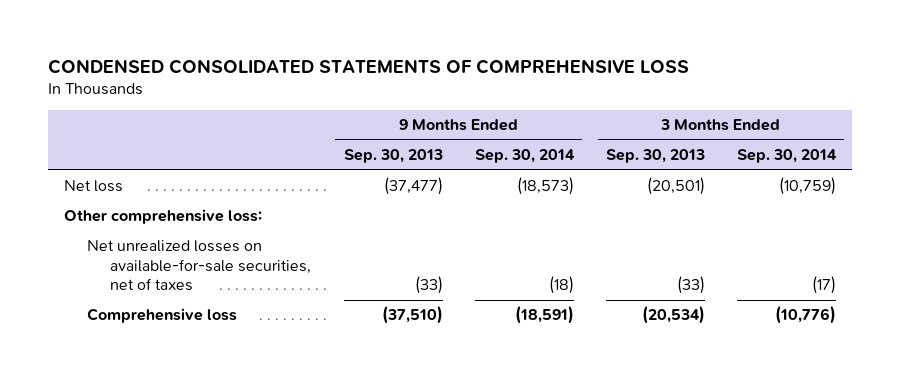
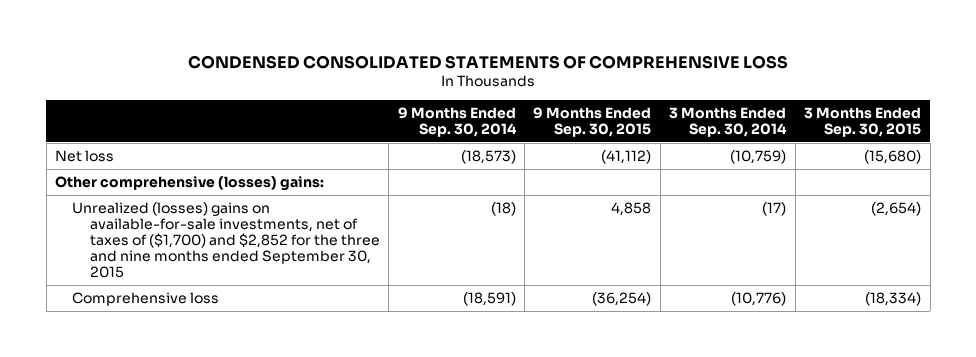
- | 9 Months Ended Sep. 30, 2013 | 9 Months Ended Sep. 30, 2014 | 3 Months Ended Sep. 30, 2013 | 3 Months Ended Sep. 30, 2014
+ | 9 Months Ended Sep. 30, 2014 | 9 Months Ended Sep. 30, 2015 | 3 Months Ended Sep. 30, 2014 | 3 Months Ended Sep. 30, 2015
- Other comprehensive loss:
- Net unrealized losses on available-for-sale securities, net of taxes | (33) | (18) | (33) | (17)
+ Other comprehensive (losses) gains:
+ Unrealized (losses) gains on available-for-sale investments, net of taxes of ($1,700) and $2,852 for the three and nine months ended September 30, 2015 | (18) | 4,858 | (17) | (2,654)

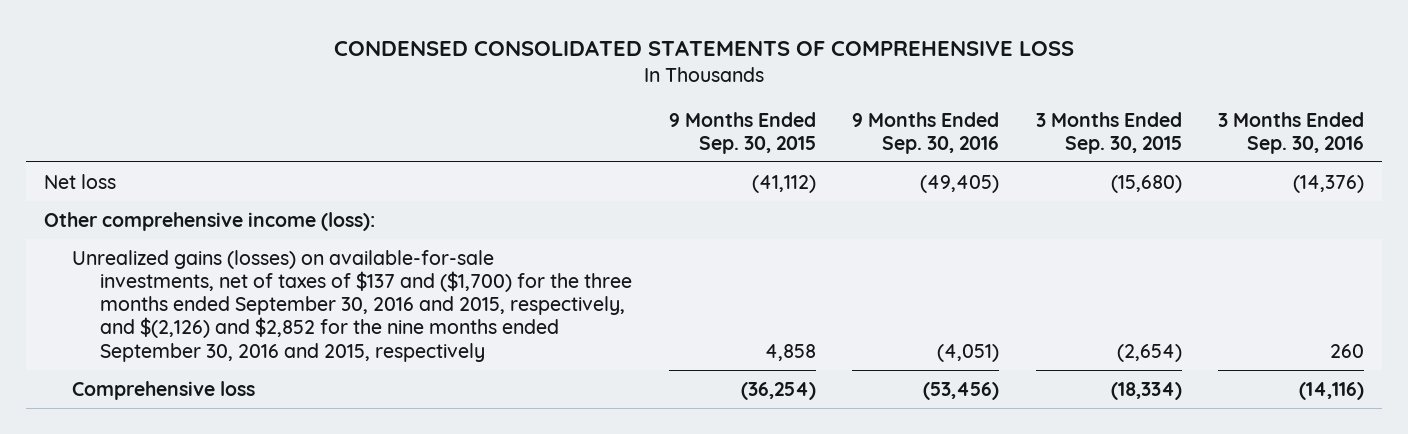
- | 9 Months Ended Sep. 30, 2014 | 9 Months Ended Sep. 30, 2015 | 3 Months Ended Sep. 30, 2014 | 3 Months Ended Sep. 30, 2015
+ | 9 Months Ended Sep. 30, 2015 | 9 Months Ended Sep. 30, 2016 | 3 Months Ended Sep. 30, 2015 | 3 Months Ended Sep. 30, 2016
- Other comprehensive (losses) gains:
- Unrealized (losses) gains on available-for-sale investments, net of taxes of ($1,700) and $2,852 for the three and nine months ended September 30, 2015 | (18) | 4,858 | (17) | (2,654)
+ Other comprehensive income (loss):
+ Unrealized gains (losses) on available-for-sale investments, net of taxes of $137 and ($1,700) for the three months ended September 30, 2016 and 2015, respectively, and $(2,126) and $2,852 for the nine months ended September 30, 2016 and 2015, respectively | 4,858 | (4,051) | (2,654) | 260

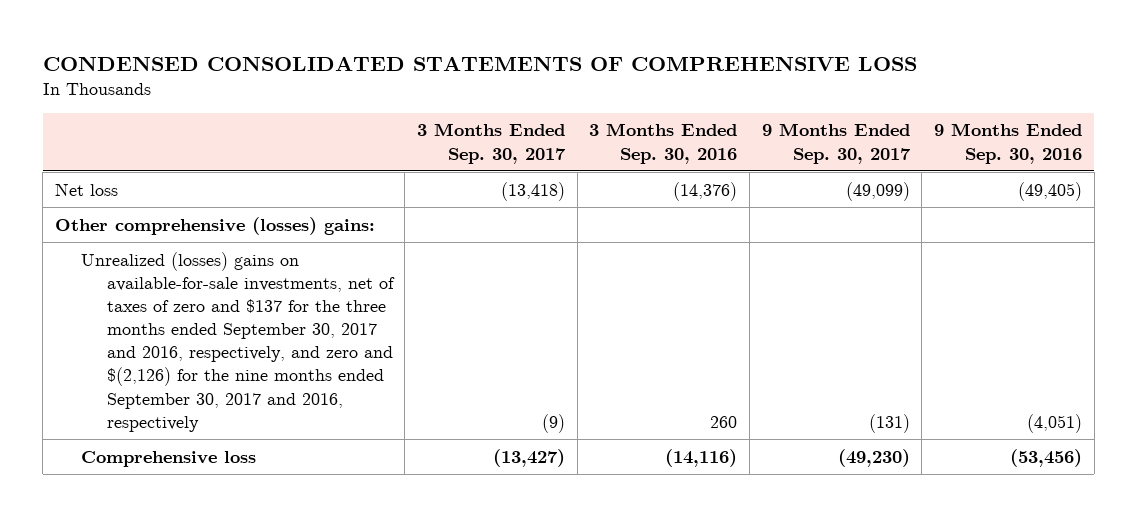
- | 9 Months Ended Sep. 30, 2015 | 9 Months Ended Sep. 30, 2016 | 3 Months Ended Sep. 30, 2015 | 3 Months Ended Sep. 30, 2016
+ | 3 Months Ended Sep. 30, 2017 | 3 Months Ended Sep. 30, 2016 | 9 Months Ended Sep. 30, 2017 | 9 Months Ended Sep. 30, 2016
- Other comprehensive income (loss):
- Unrealized gains (losses) on available-for-sale investments, net of taxes of $137 and ($1,700) for the three months ended September 30, 2016 and 2015, respectively, and $(2,126) and $2,852 for the nine months ended September 30, 2016 and 2015, respectively | 4,858 | (4,051) | (2,654) | 260
+ Other comprehensive (losses) gains:
+ Unrealized (losses) gains on available-for-sale investments, net of taxes of zero and $137 for the three months ended September 30, 2017 and 2016, respectively, and zero and $(2,126) for the nine months ended September 30, 2017 and 2016, respectively | (9) | 260 | (131) | (4,051)

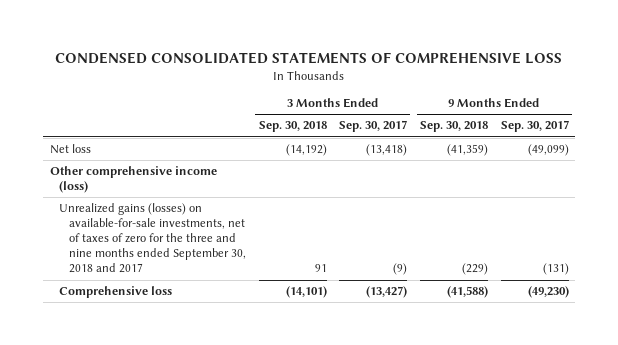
- | 3 Months Ended Sep. 30, 2017 | 3 Months Ended Sep. 30, 2016 | 9 Months Ended Sep. 30, 2017 | 9 Months Ended Sep. 30, 2016
+ | 3 Months Ended Sep. 30, 2018 | 3 Months Ended Sep. 30, 2017 | 9 Months Ended Sep. 30, 2018 | 9 Months Ended Sep. 30, 2017
- Other comprehensive (losses) gains:
- Unrealized (losses) gains on available-for-sale investments, net of taxes of zero and $137 for the three months ended September 30, 2017 and 2016, respectively, and zero and $(2,126) for the nine months ended September 30, 2017 and 2016, respectively | (9) | 260 | (131) | (4,051)
+ Other comprehensive income (loss)
+ Unrealized gains (losses) on available-for-sale investments, net of taxes of zero for the three and nine months ended September 30, 2018 and 2017 | 91 | (9) | (229) | (131)

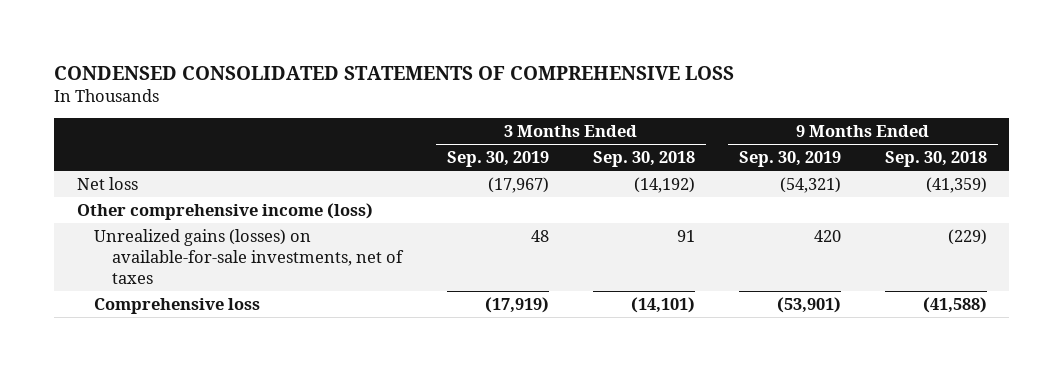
- | 3 Months Ended Sep. 30, 2018 | 3 Months Ended Sep. 30, 2017 | 9 Months Ended Sep. 30, 2018 | 9 Months Ended Sep. 30, 2017
+ | 3 Months Ended Sep. 30, 2019 | 3 Months Ended Sep. 30, 2018 | 9 Months Ended Sep. 30, 2019 | 9 Months Ended Sep. 30, 2018
- Unrealized gains (losses) on available-for-sale investments, net of taxes of zero for the three and nine months ended September 30, 2018 and 2017 | 91 | (9) | (229) | (131)
+ Unrealized gains (losses) on available-for-sale investments, net of taxes | 48 | 91 | 420 | (229)

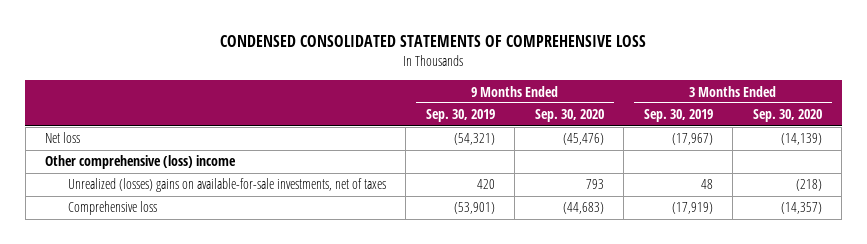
- | 3 Months Ended Sep. 30, 2019 | 3 Months Ended Sep. 30, 2018 | 9 Months Ended Sep. 30, 2019 | 9 Months Ended Sep. 30, 2018
+ | 9 Months Ended Sep. 30, 2019 | 9 Months Ended Sep. 30, 2020 | 3 Months Ended Sep. 30, 2019 | 3 Months Ended Sep. 30, 2020
- Other comprehensive income (loss)
- Unrealized gains (losses) on available-for-sale investments, net of taxes | 48 | 91 | 420 | (229)
+ Other comprehensive (loss) income
+ Unrealized (losses) gains on available-for-sale investments, net of taxes | 420 | 793 | 48 | (218)

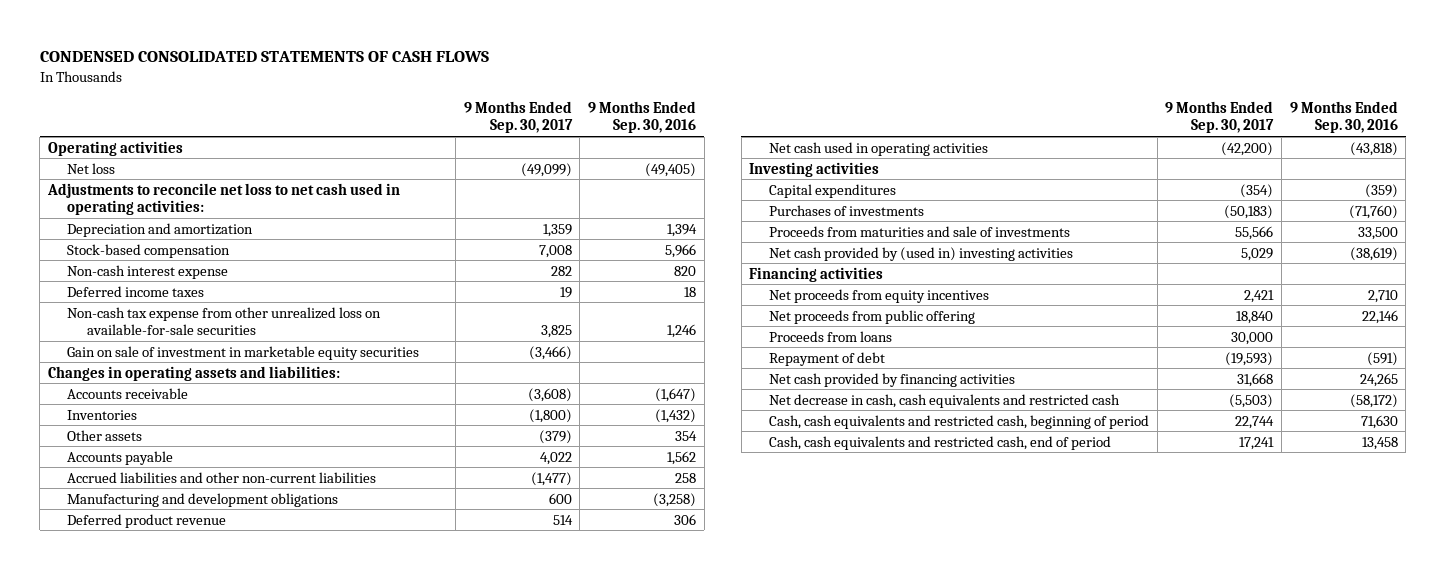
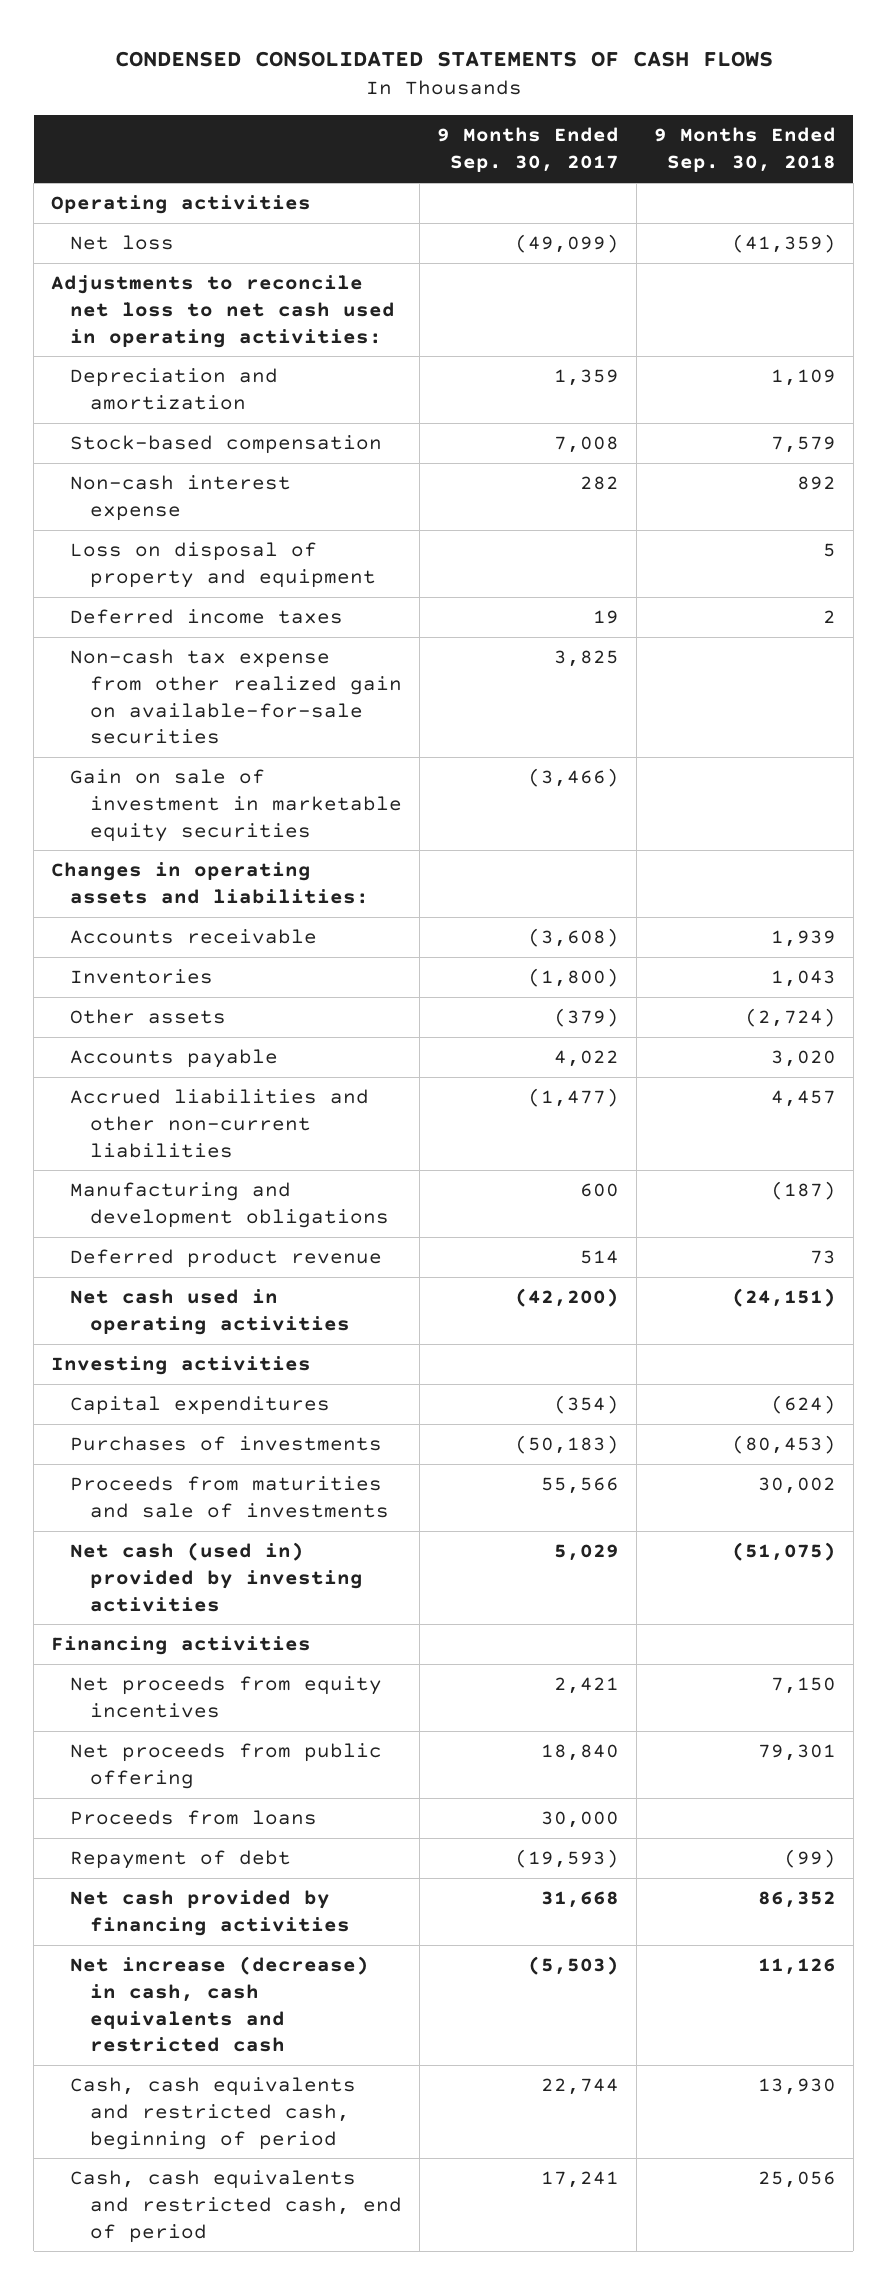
- | 9 Months Ended Sep. 30, 2017 | 9 Months Ended Sep. 30, 2016
+ | 9 Months Ended Sep. 30, 2017 | 9 Months Ended Sep. 30, 2018
+ Loss on disposal of property and equipment | | 5
- Non-cash tax expense from other unrealized loss on available-for-sale securities | 3,825 | 1,246
+ Non-cash tax expense from other realized gain on available-for-sale securities | 3,825 |
- Net cash provided by (used in) investing activities | 5,029 | (38,619)
+ Net cash (used in) provided by investing activities | 5,029 | (51,075)
- Net decrease in cash, cash equivalents and restricted cash | (5,503) | (58,172)
+ Net increase (decrease) in cash, cash equivalents and restricted cash | (5,503) | 11,126

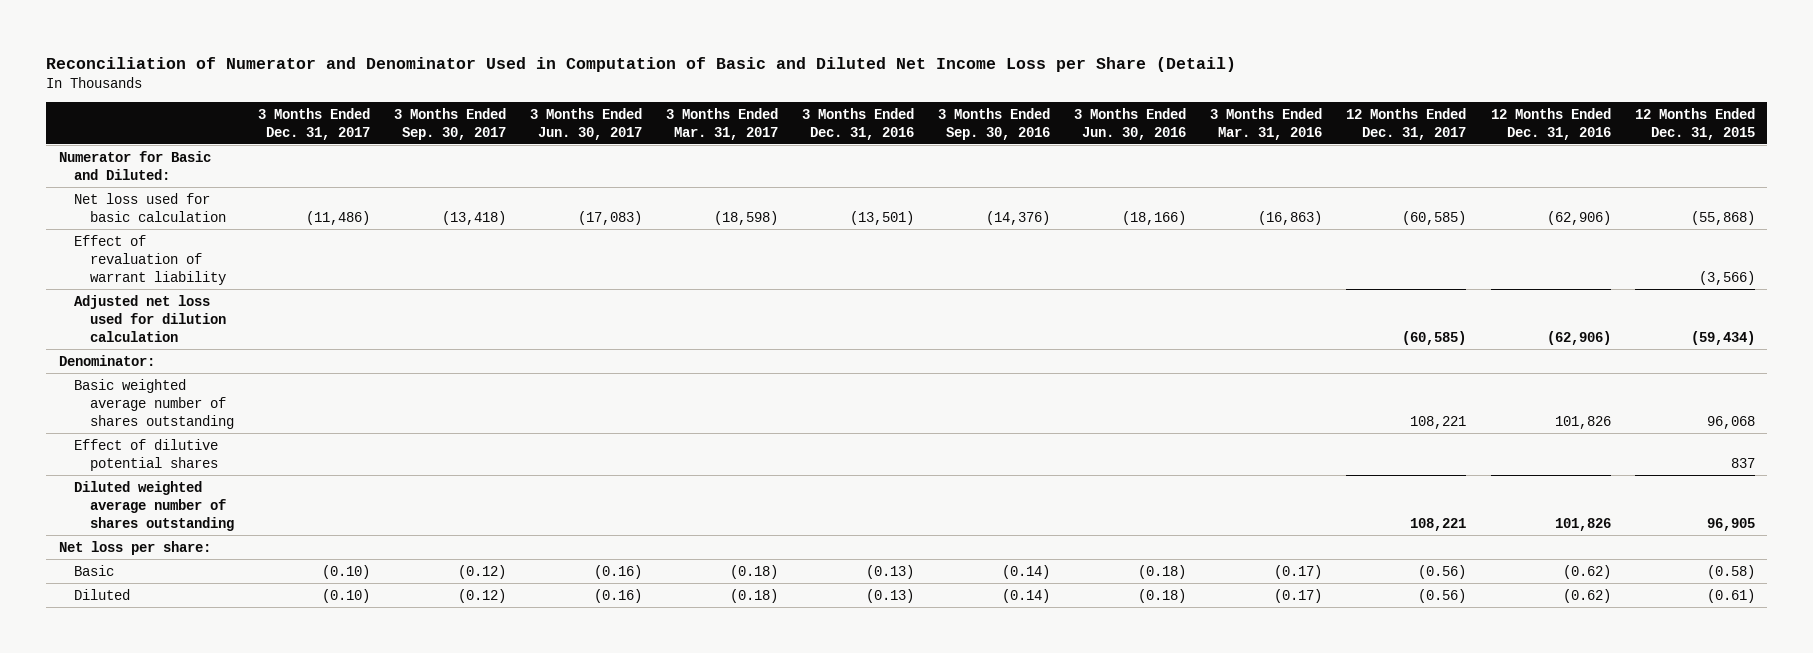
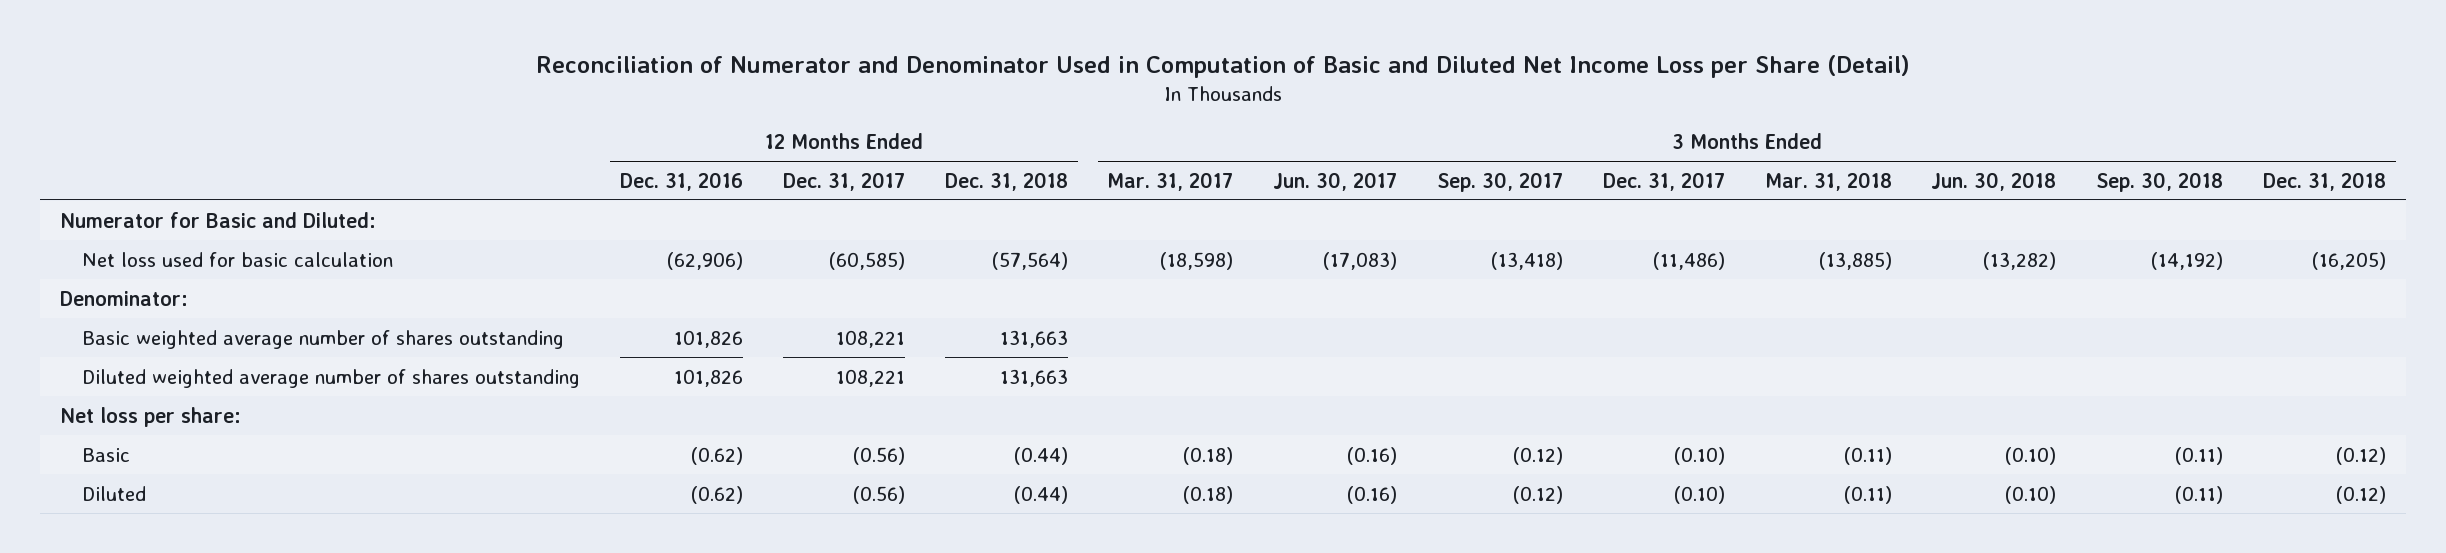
- | 3 Months Ended Dec. 31, 2017 | 3 Months Ended Sep. 30, 2017 | 3 Months Ended Jun. 30, 2017 | 3 Months Ended Mar. 31, 2017 | 3 Months Ended Dec. 31, 2016 | 3 Months Ended Sep. 30, 2016 | 3 Months Ended Jun. 30, 2016 | 3 Months Ended Mar. 31, 2016 | 12 Months Ended Dec. 31, 2017 | 12 Months Ended Dec. 31, 2016 | 12 Months Ended Dec. 31, 2015
+ | 12 Months Ended Dec. 31, 2016 | 12 Months Ended Dec. 31, 2017 | 12 Months Ended Dec. 31, 2018 | 3 Months Ended Mar. 31, 2017 | 3 Months Ended Jun. 30, 2017 | 3 Months Ended Sep. 30, 2017 | 3 Months Ended Dec. 31, 2017 | 3 Months Ended Mar. 31, 2018 | 3 Months Ended Jun. 30, 2018 | 3 Months Ended Sep. 30, 2018 | 3 Months Ended Dec. 31, 2018
- Effect of revaluation of warrant liability | | | | | | | | | | | (3,566)
- Adjusted net loss used for dilution calculation | | | | | | | | | (60,585) | (62,906) | (59,434)
- Effect of dilutive potential shares | | | | | | | | | | | 837

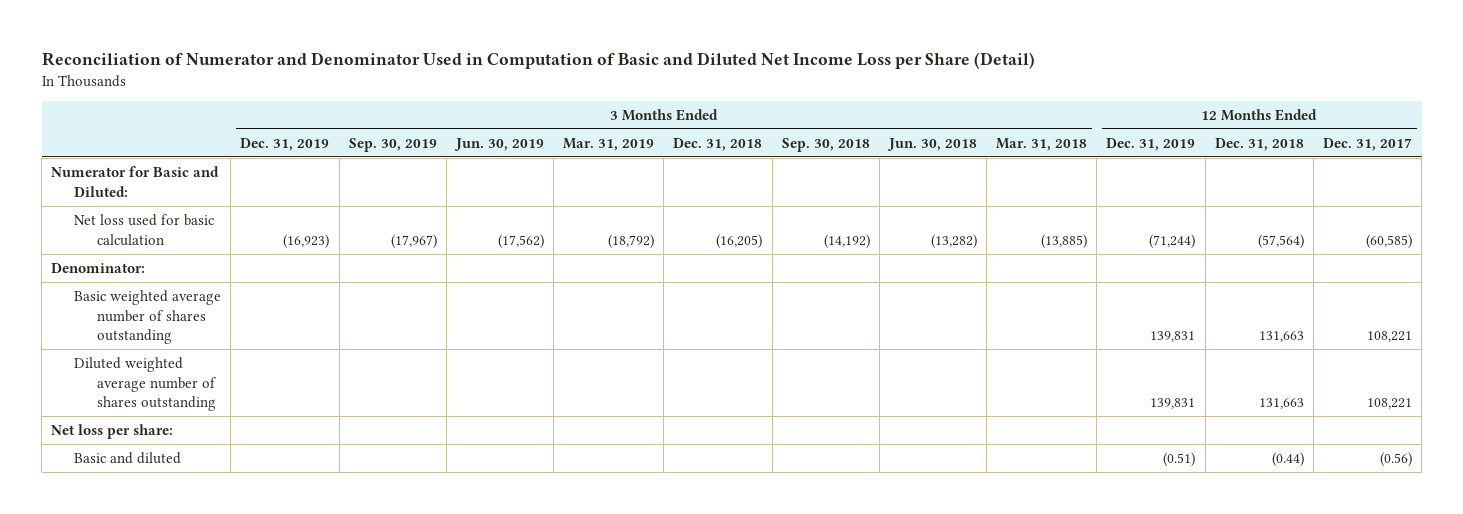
- | 12 Months Ended Dec. 31, 2016 | 12 Months Ended Dec. 31, 2017 | 12 Months Ended Dec. 31, 2018 | 3 Months Ended Mar. 31, 2017 | 3 Months Ended Jun. 30, 2017 | 3 Months Ended Sep. 30, 2017 | 3 Months Ended Dec. 31, 2017 | 3 Months Ended Mar. 31, 2018 | 3 Months Ended Jun. 30, 2018 | 3 Months Ended Sep. 30, 2018 | 3 Months Ended Dec. 31, 2018
+ | 3 Months Ended Dec. 31, 2019 | 3 Months Ended Sep. 30, 2019 | 3 Months Ended Jun. 30, 2019 | 3 Months Ended Mar. 31, 2019 | 3 Months Ended Dec. 31, 2018 | 3 Months Ended Sep. 30, 2018 | 3 Months Ended Jun. 30, 2018 | 3 Months Ended Mar. 31, 2018 | 12 Months Ended Dec. 31, 2019 | 12 Months Ended Dec. 31, 2018 | 12 Months Ended Dec. 31, 2017
- Basic | (0.62) | (0.56) | (0.44) | (0.18) | (0.16) | (0.12) | (0.10) | (0.11) | (0.10) | (0.11) | (0.12)
- Diluted | (0.62) | (0.56) | (0.44) | (0.18) | (0.16) | (0.12) | (0.10) | (0.11) | (0.10) | (0.11) | (0.12)
+ Basic and diluted | | | | | | | | | (0.51) | (0.44) | (0.56)

